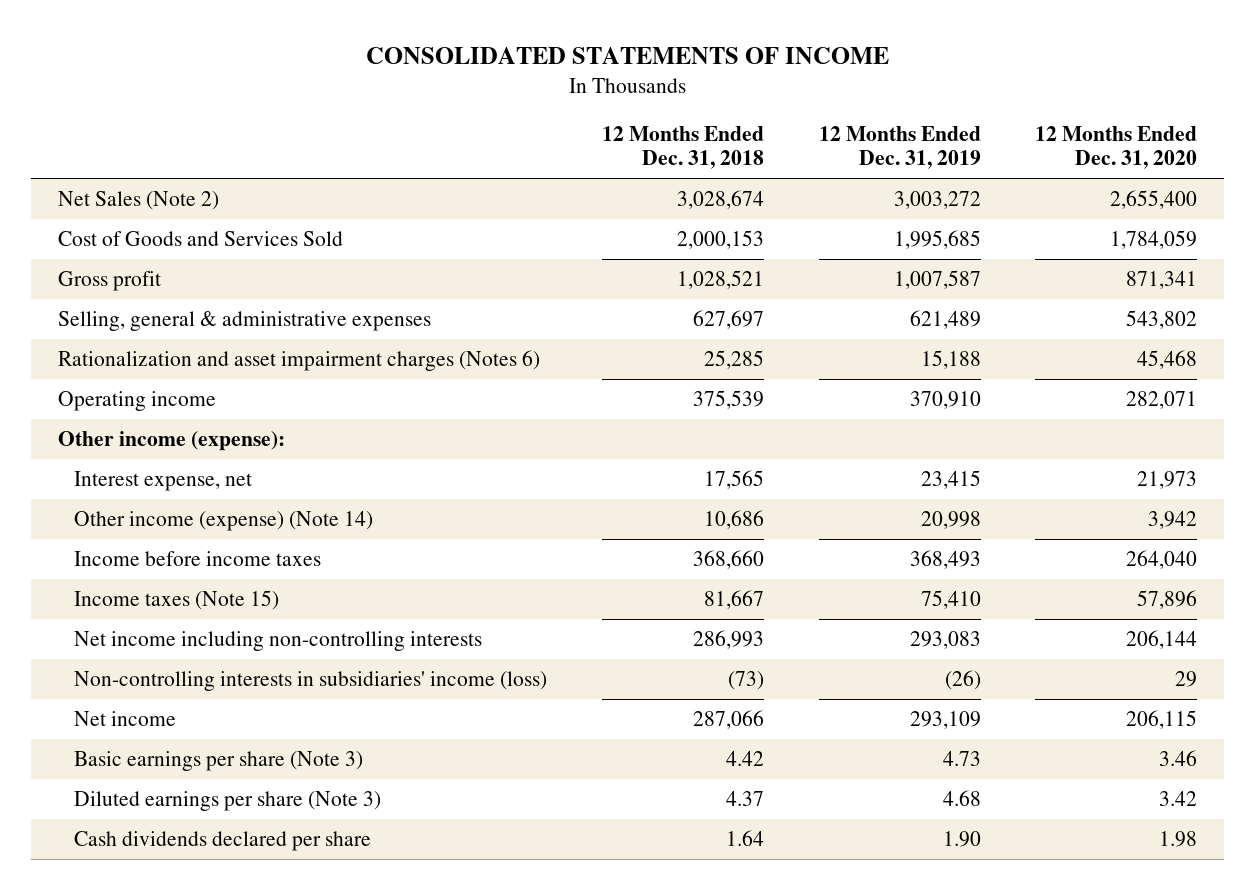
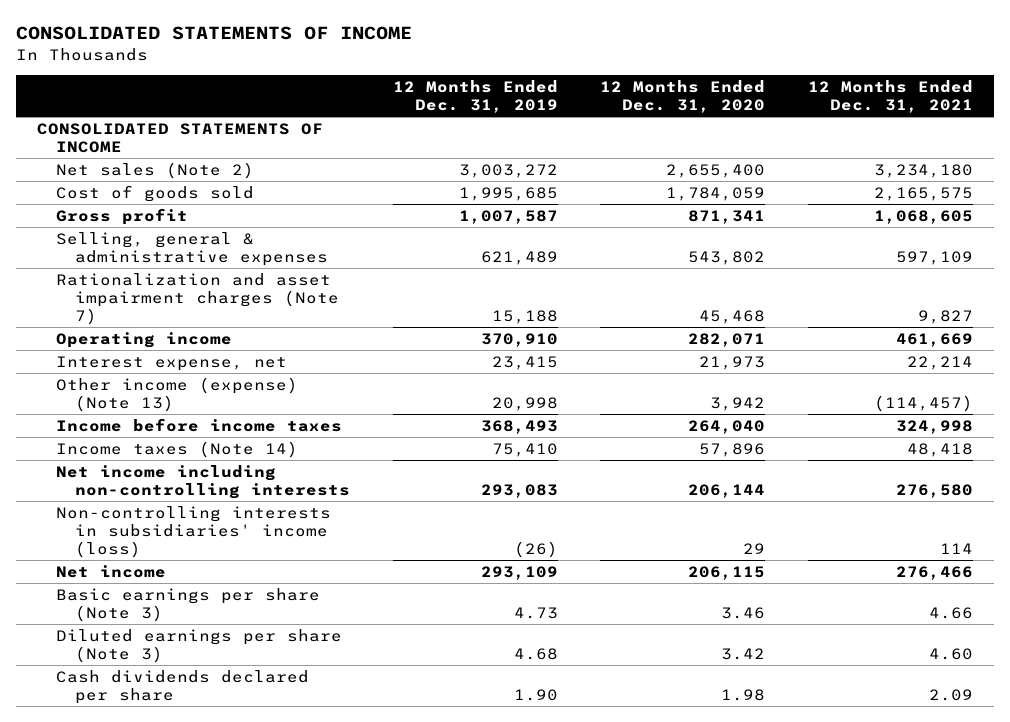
- | 12 Months Ended Dec. 31, 2018 | 12 Months Ended Dec. 31, 2019 | 12 Months Ended Dec. 31, 2020
+ | 12 Months Ended Dec. 31, 2019 | 12 Months Ended Dec. 31, 2020 | 12 Months Ended Dec. 31, 2021
- Net Sales (Note 2) | 3,028,674 | 3,003,272 | 2,655,400
- Cost of Goods and Services Sold | 2,000,153 | 1,995,685 | 1,784,059
+ CONSOLIDATED STATEMENTS OF INCOME
+ Net sales (Note 2) | 3,003,272 | 2,655,400 | 3,234,180
+ Cost of goods sold | 1,995,685 | 1,784,059 | 2,165,575
- Rationalization and asset impairment charges (Notes 6) | 25,285 | 15,188 | 45,468
+ Rationalization and asset impairment charges (Note 7) | 15,188 | 45,468 | 9,827
- Other income (expense):
- Other income (expense) (Note 14) | 10,686 | 20,998 | 3,942
+ Other income (expense) (Note 13) | 20,998 | 3,942 | (114,457)
- Income taxes (Note 15) | 81,667 | 75,410 | 57,896
+ Income taxes (Note 14) | 75,410 | 57,896 | 48,418

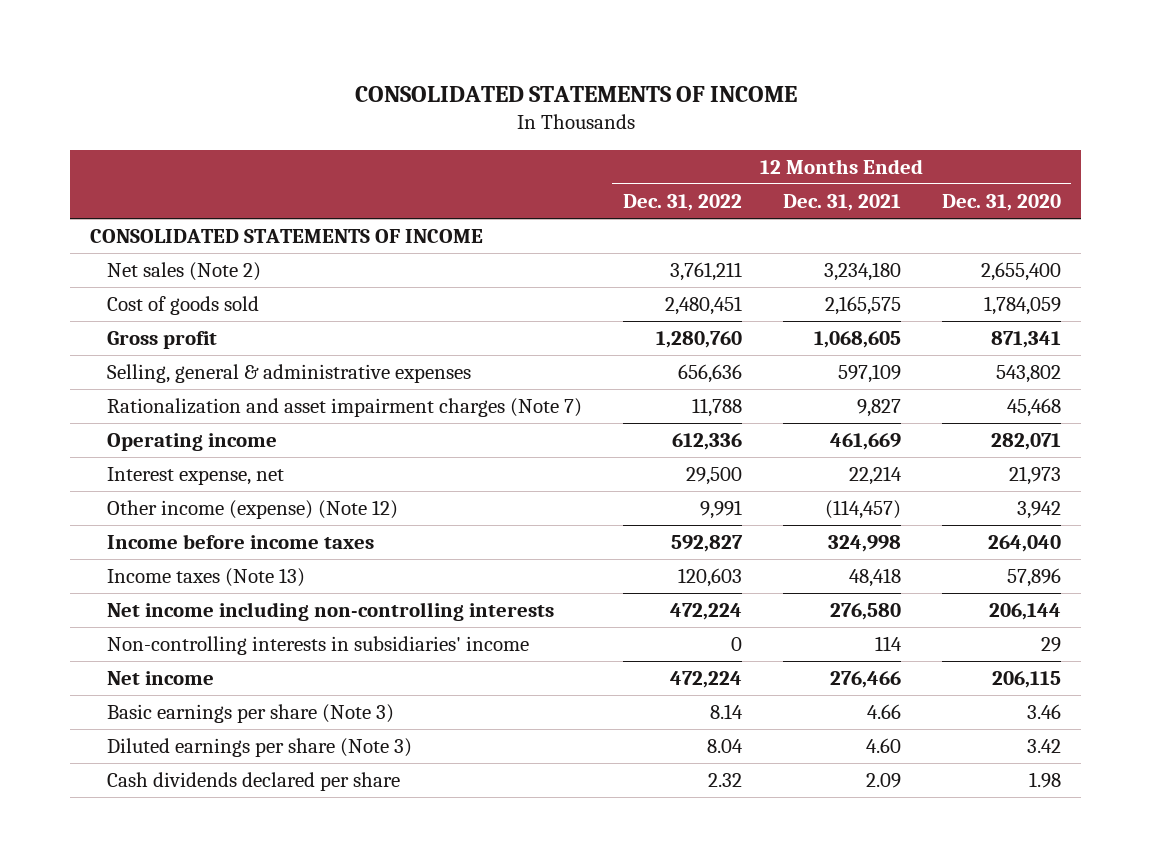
- | 12 Months Ended Dec. 31, 2019 | 12 Months Ended Dec. 31, 2020 | 12 Months Ended Dec. 31, 2021
+ | 12 Months Ended Dec. 31, 2022 | 12 Months Ended Dec. 31, 2021 | 12 Months Ended Dec. 31, 2020
- Other income (expense) (Note 13) | 20,998 | 3,942 | (114,457)
+ Other income (expense) (Note 12) | 9,991 | (114,457) | 3,942
- Income taxes (Note 14) | 75,410 | 57,896 | 48,418
+ Income taxes (Note 13) | 120,603 | 48,418 | 57,896
- Non-controlling interests in subsidiaries' income (loss) | (26) | 29 | 114
+ Non-controlling interests in subsidiaries' income | 0 | 114 | 29

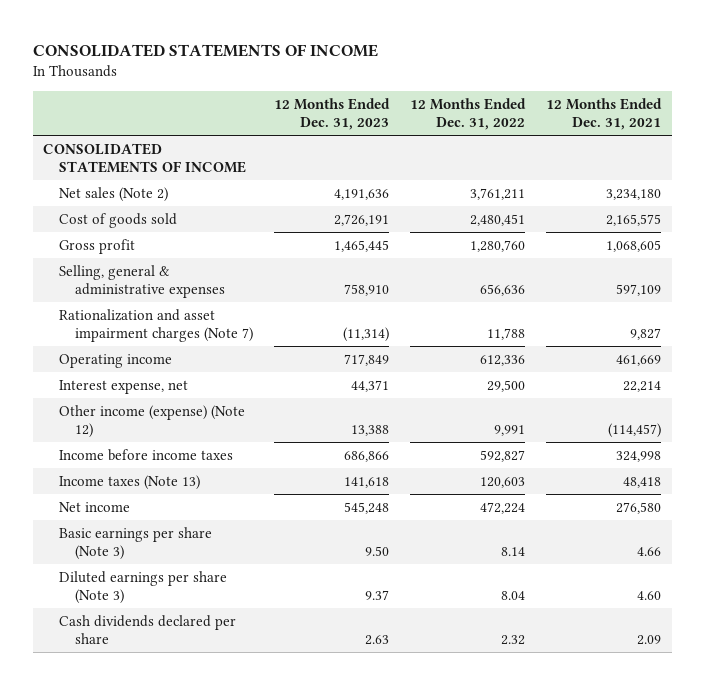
- | 12 Months Ended Dec. 31, 2022 | 12 Months Ended Dec. 31, 2021 | 12 Months Ended Dec. 31, 2020
+ | 12 Months Ended Dec. 31, 2023 | 12 Months Ended Dec. 31, 2022 | 12 Months Ended Dec. 31, 2021
- Net income including non-controlling interests | 472,224 | 276,580 | 206,144
- Non-controlling interests in subsidiaries' income | 0 | 114 | 29
- Net income | 472,224 | 276,466 | 206,115
+ Net income | 545,248 | 472,224 | 276,580

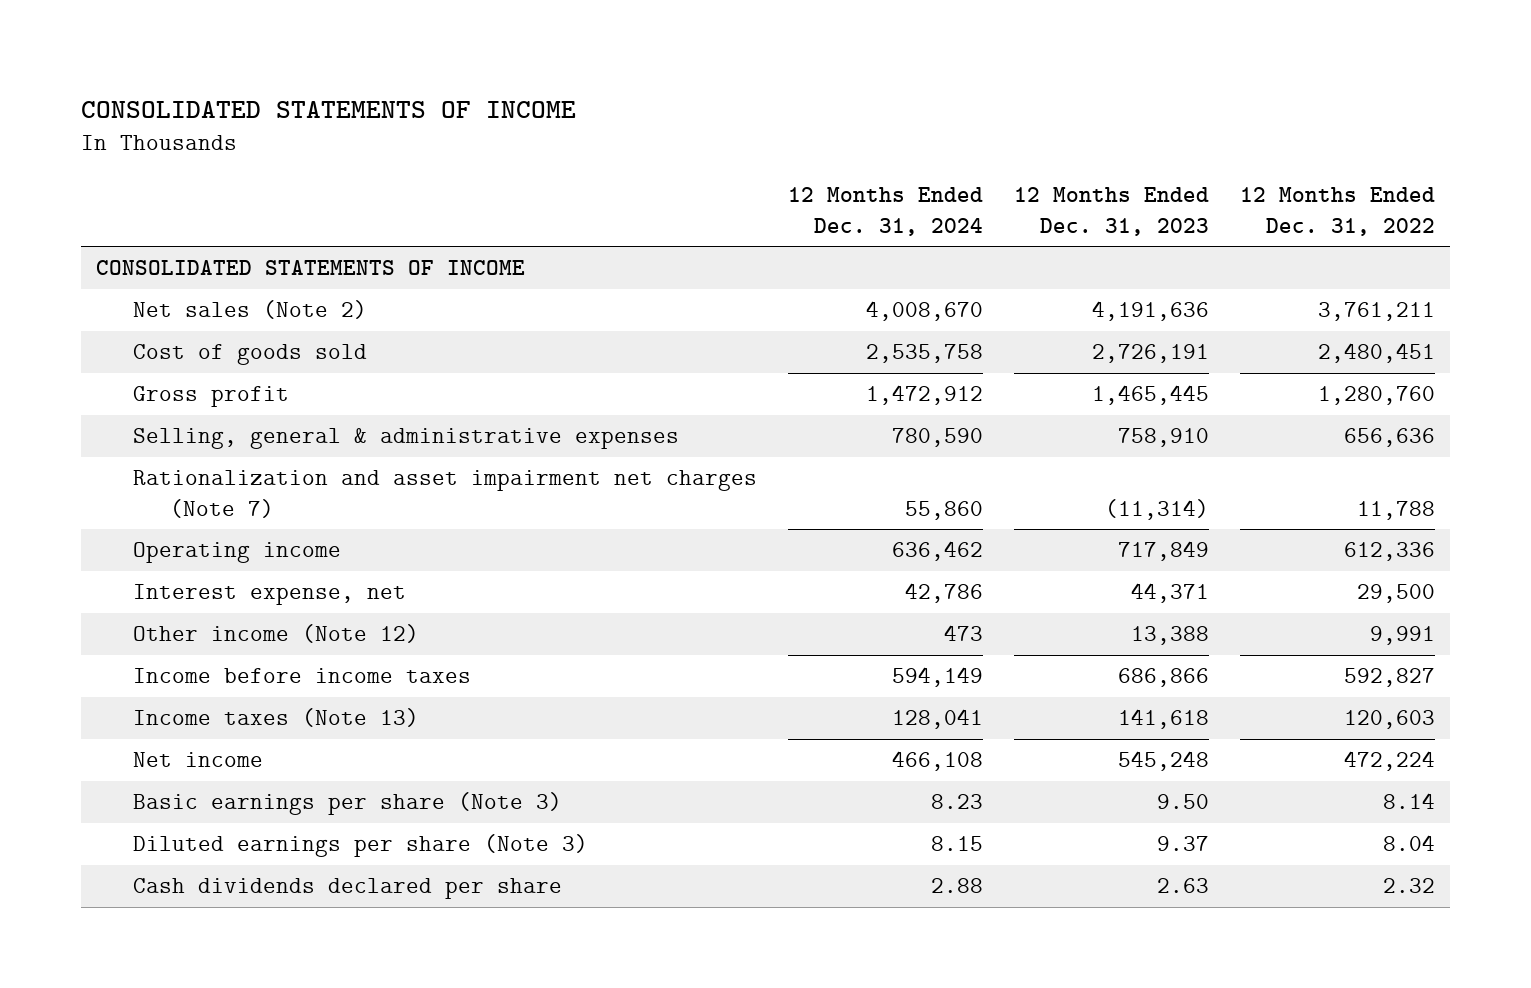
- | 12 Months Ended Dec. 31, 2023 | 12 Months Ended Dec. 31, 2022 | 12 Months Ended Dec. 31, 2021
+ | 12 Months Ended Dec. 31, 2024 | 12 Months Ended Dec. 31, 2023 | 12 Months Ended Dec. 31, 2022
- Rationalization and asset impairment charges (Note 7) | (11,314) | 11,788 | 9,827
+ Rationalization and asset impairment net charges (Note 7) | 55,860 | (11,314) | 11,788
- Other income (expense) (Note 12) | 13,388 | 9,991 | (114,457)
+ Other income (Note 12) | 473 | 13,388 | 9,991

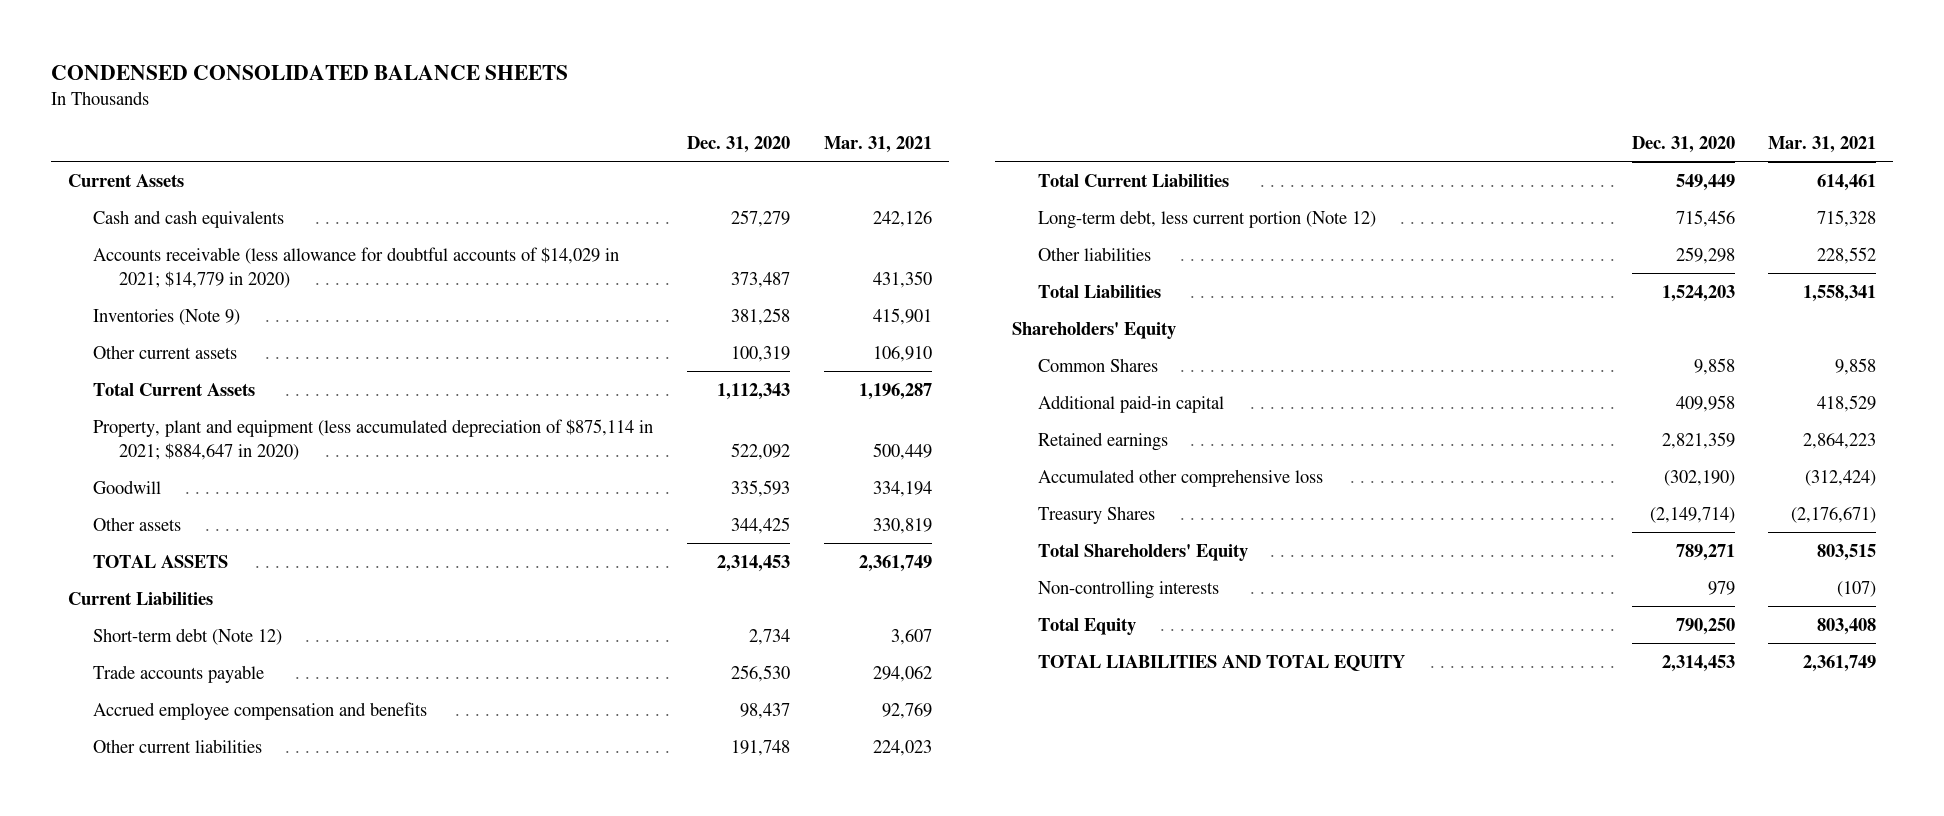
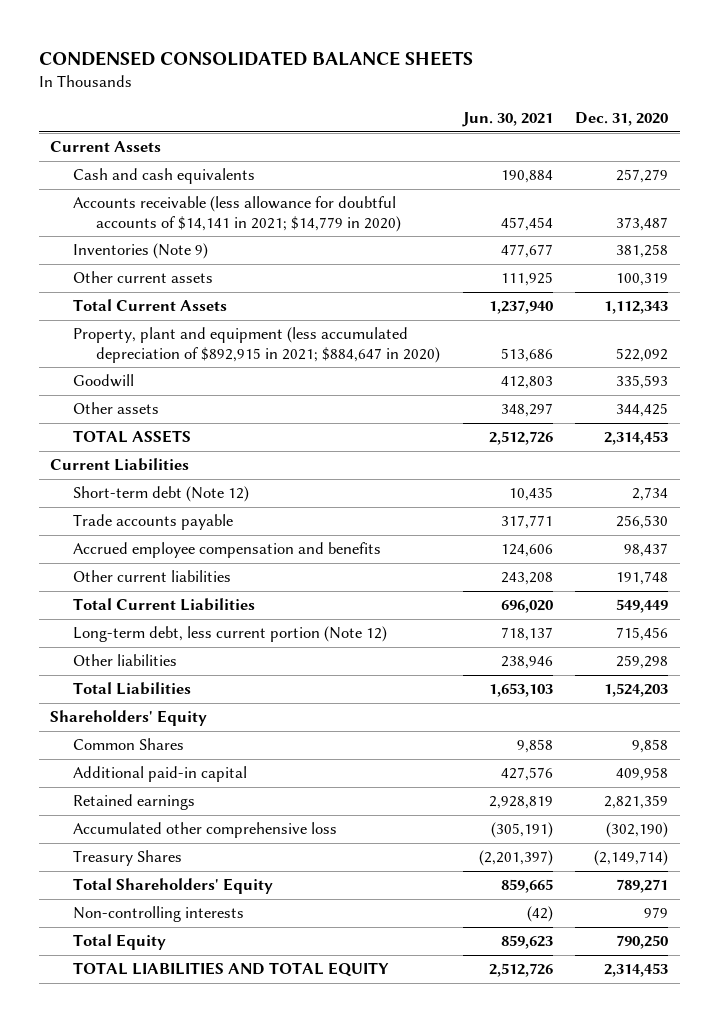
- | Dec. 31, 2020 | Mar. 31, 2021
+ | Jun. 30, 2021 | Dec. 31, 2020
- Accounts receivable (less allowance for doubtful accounts of $14,029 in 2021; $14,779 in 2020) | 373,487 | 431,350
+ Accounts receivable (less allowance for doubtful accounts of $14,141 in 2021; $14,779 in 2020) | 457,454 | 373,487
- Property, plant and equipment (less accumulated depreciation of $875,114 in 2021; $884,647 in 2020) | 522,092 | 500,449
+ Property, plant and equipment (less accumulated depreciation of $892,915 in 2021; $884,647 in 2020) | 513,686 | 522,092

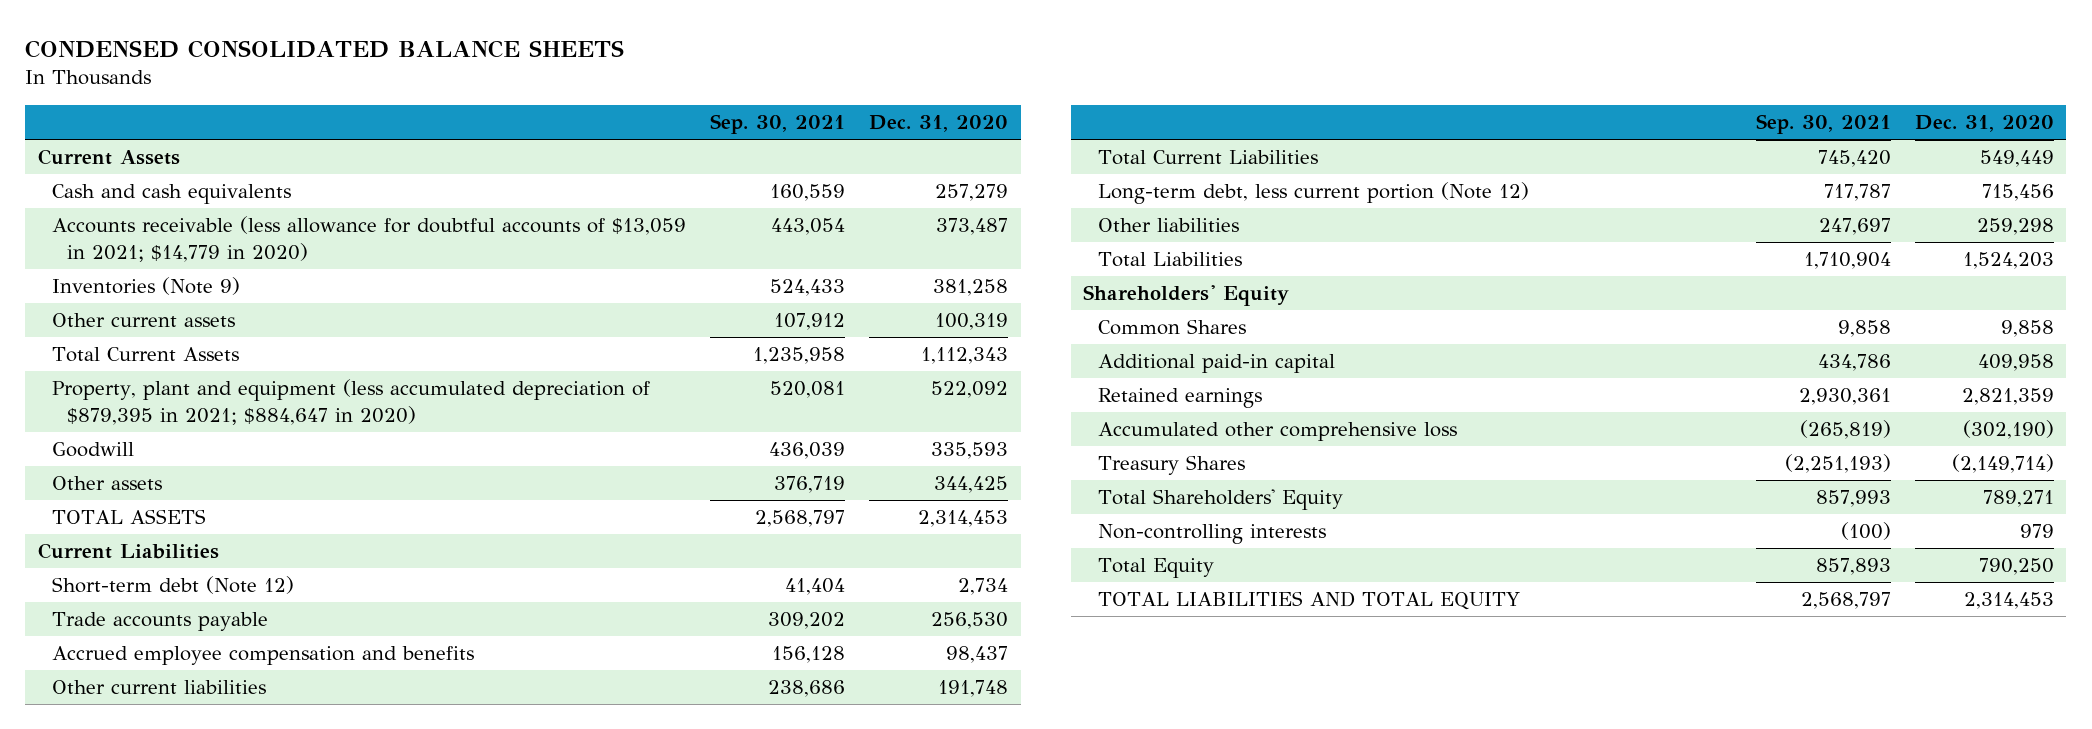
- | Jun. 30, 2021 | Dec. 31, 2020
+ | Sep. 30, 2021 | Dec. 31, 2020
- Accounts receivable (less allowance for doubtful accounts of $14,141 in 2021; $14,779 in 2020) | 457,454 | 373,487
+ Accounts receivable (less allowance for doubtful accounts of $13,059 in 2021; $14,779 in 2020) | 443,054 | 373,487
- Property, plant and equipment (less accumulated depreciation of $892,915 in 2021; $884,647 in 2020) | 513,686 | 522,092
+ Property, plant and equipment (less accumulated depreciation of $879,395 in 2021; $884,647 in 2020) | 520,081 | 522,092

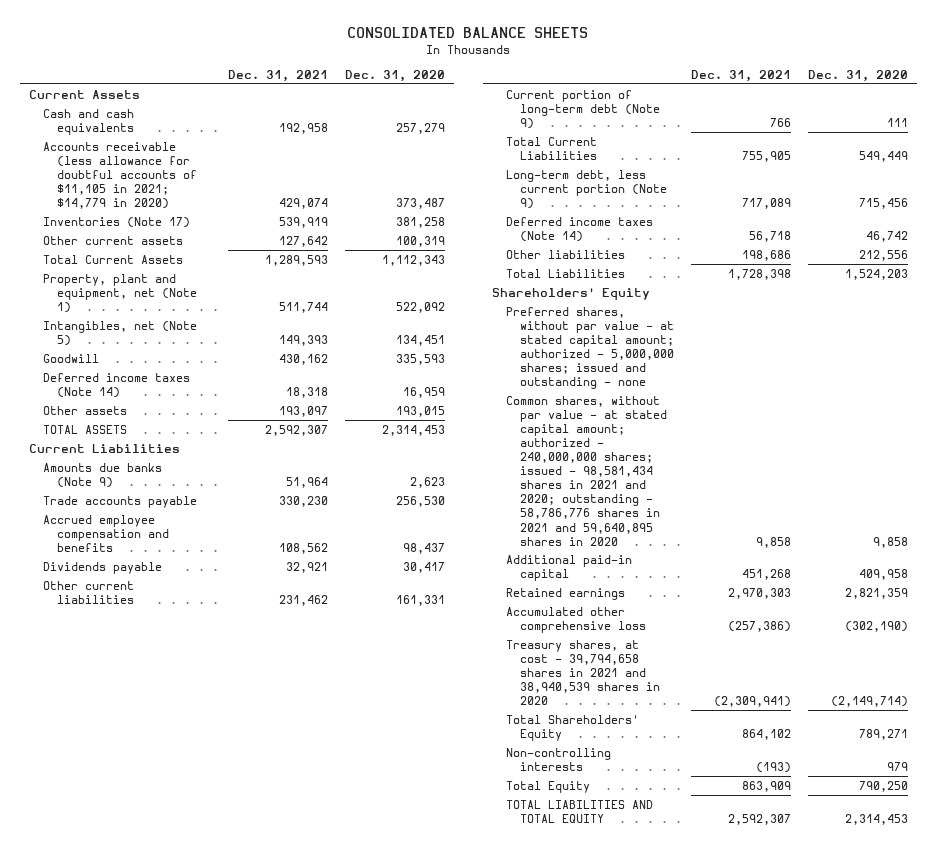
- CONDENSED CONSOLIDATED BALANCE SHEETS
+ CONSOLIDATED BALANCE SHEETS
- | Sep. 30, 2021 | Dec. 31, 2020
+ | Dec. 31, 2021 | Dec. 31, 2020
- Accounts receivable (less allowance for doubtful accounts of $13,059 in 2021; $14,779 in 2020) | 443,054 | 373,487
- Inventories (Note 9) | 524,433 | 381,258
+ Accounts receivable (less allowance for doubtful accounts of $11,105 in 2021; $14,779 in 2020) | 429,074 | 373,487
+ Inventories (Note 17) | 539,919 | 381,258
- Property, plant and equipment (less accumulated depreciation of $879,395 in 2021; $884,647 in 2020) | 520,081 | 522,092
+ Property, plant and equipment, net (Note 1) | 511,744 | 522,092
+ Intangibles, net (Note 5) | 149,393 | 134,451
- Other assets | 376,719 | 344,425
+ Deferred income taxes (Note 14) | 18,318 | 16,959
+ Other assets | 193,097 | 193,015
- Short-term debt (Note 12) | 41,404 | 2,734
+ Amounts due banks (Note 9) | 51,964 | 2,623
- Other current liabilities | 238,686 | 191,748
+ Dividends payable | 32,921 | 30,417
+ Other current liabilities | 231,462 | 161,331
+ Current portion of long-term debt (Note 9) | 766 | 111
- Long-term debt, less current portion (Note 12) | 717,787 | 715,456
- Other liabilities | 247,697 | 259,298
+ Long-term debt, less current portion (Note 9) | 717,089 | 715,456
+ Deferred income taxes (Note 14) | 56,718 | 46,742
+ Other liabilities | 198,686 | 212,556
- Common Shares | 9,858 | 9,858
+ Preferred shares, without par value - at stated capital amount; authorized - 5,000,000 shares; issued and outstanding - none
+ Common shares, without par value - at stated capital amount; authorized - 240,000,000 shares; issued - 98,581,434 shares in 2021 and 2020; outstanding - 58,786,776 shares in 2021 and 59,640,895 shares in 2020 | 9,858 | 9,858
- Treasury Shares | (2,251,193) | (2,149,714)
+ Treasury shares, at cost - 39,794,658 shares in 2021 and 38,940,539 shares in 2020 | (2,309,941) | (2,149,714)

